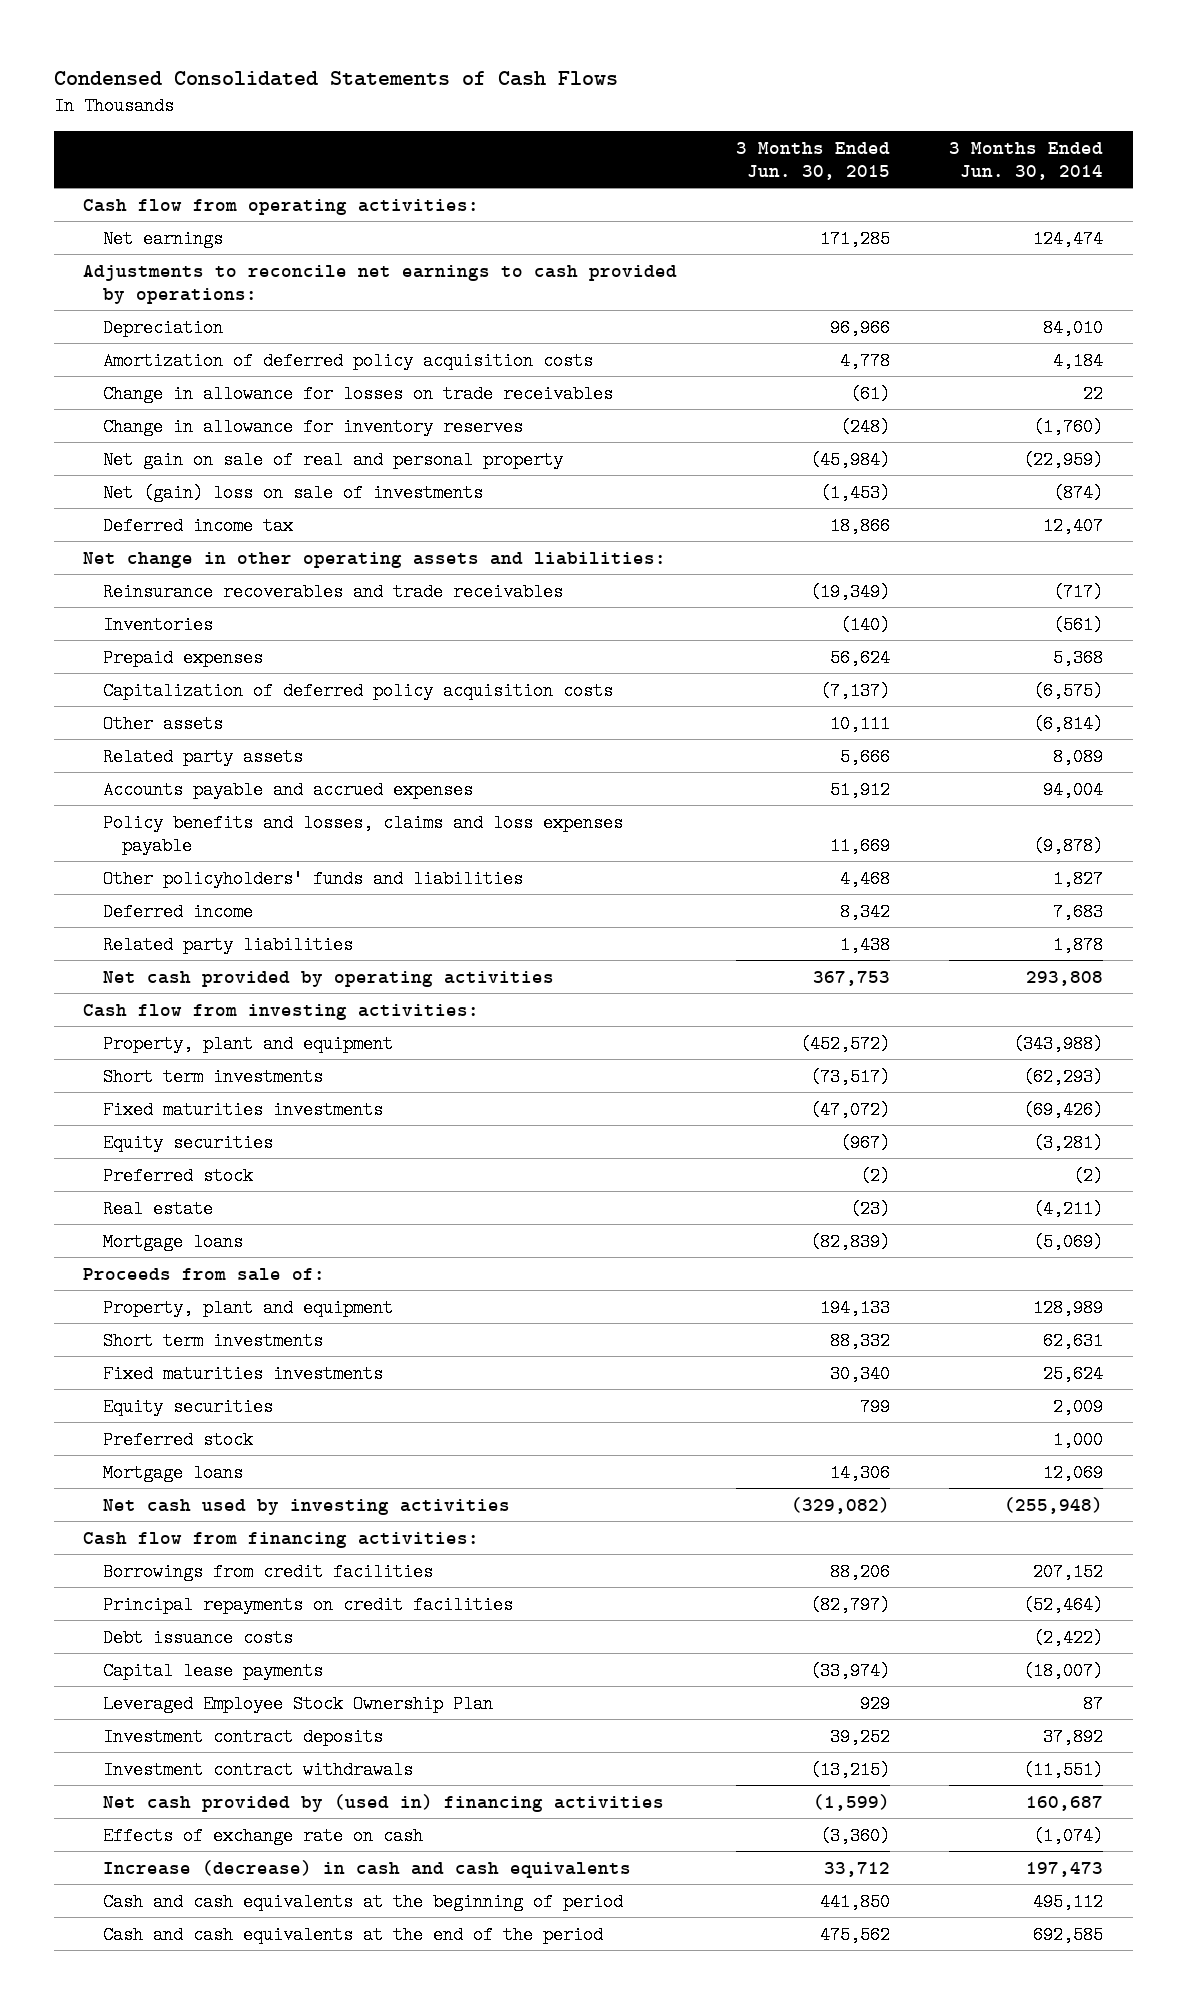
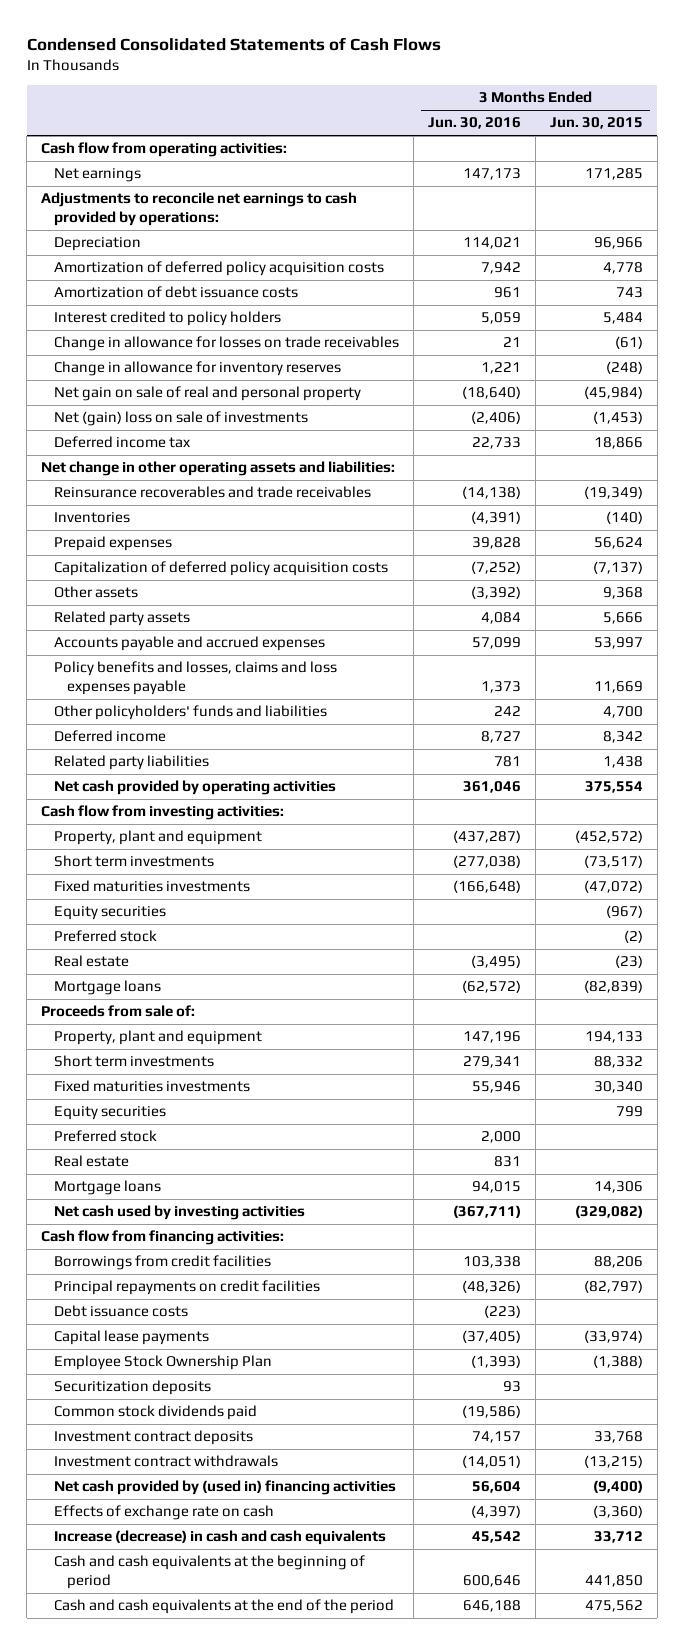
- | 3 Months Ended Jun. 30, 2015 | 3 Months Ended Jun. 30, 2014
+ | 3 Months Ended Jun. 30, 2016 | 3 Months Ended Jun. 30, 2015
+ Amortization of debt issuance costs | 961 | 743
+ Interest credited to policy holders | 5,059 | 5,484
- Other assets | 10,111 | (6,814)
+ Other assets | (3,392) | 9,368
- Accounts payable and accrued expenses | 51,912 | 94,004
+ Accounts payable and accrued expenses | 57,099 | 53,997
- Other policyholders' funds and liabilities | 4,468 | 1,827
+ Other policyholders' funds and liabilities | 242 | 4,700
- Net cash provided by operating activities | 367,753 | 293,808
+ Net cash provided by operating activities | 361,046 | 375,554
+ Real estate | 831 |
- Leveraged Employee Stock Ownership Plan | 929 | 87
- Investment contract deposits | 39,252 | 37,892
+ Employee Stock Ownership Plan | (1,393) | (1,388)
+ Securitization deposits | 93 |
+ Common stock dividends paid | (19,586) |
+ Investment contract deposits | 74,157 | 33,768
- Net cash provided by (used in) financing activities | (1,599) | 160,687
+ Net cash provided by (used in) financing activities | 56,604 | (9,400)

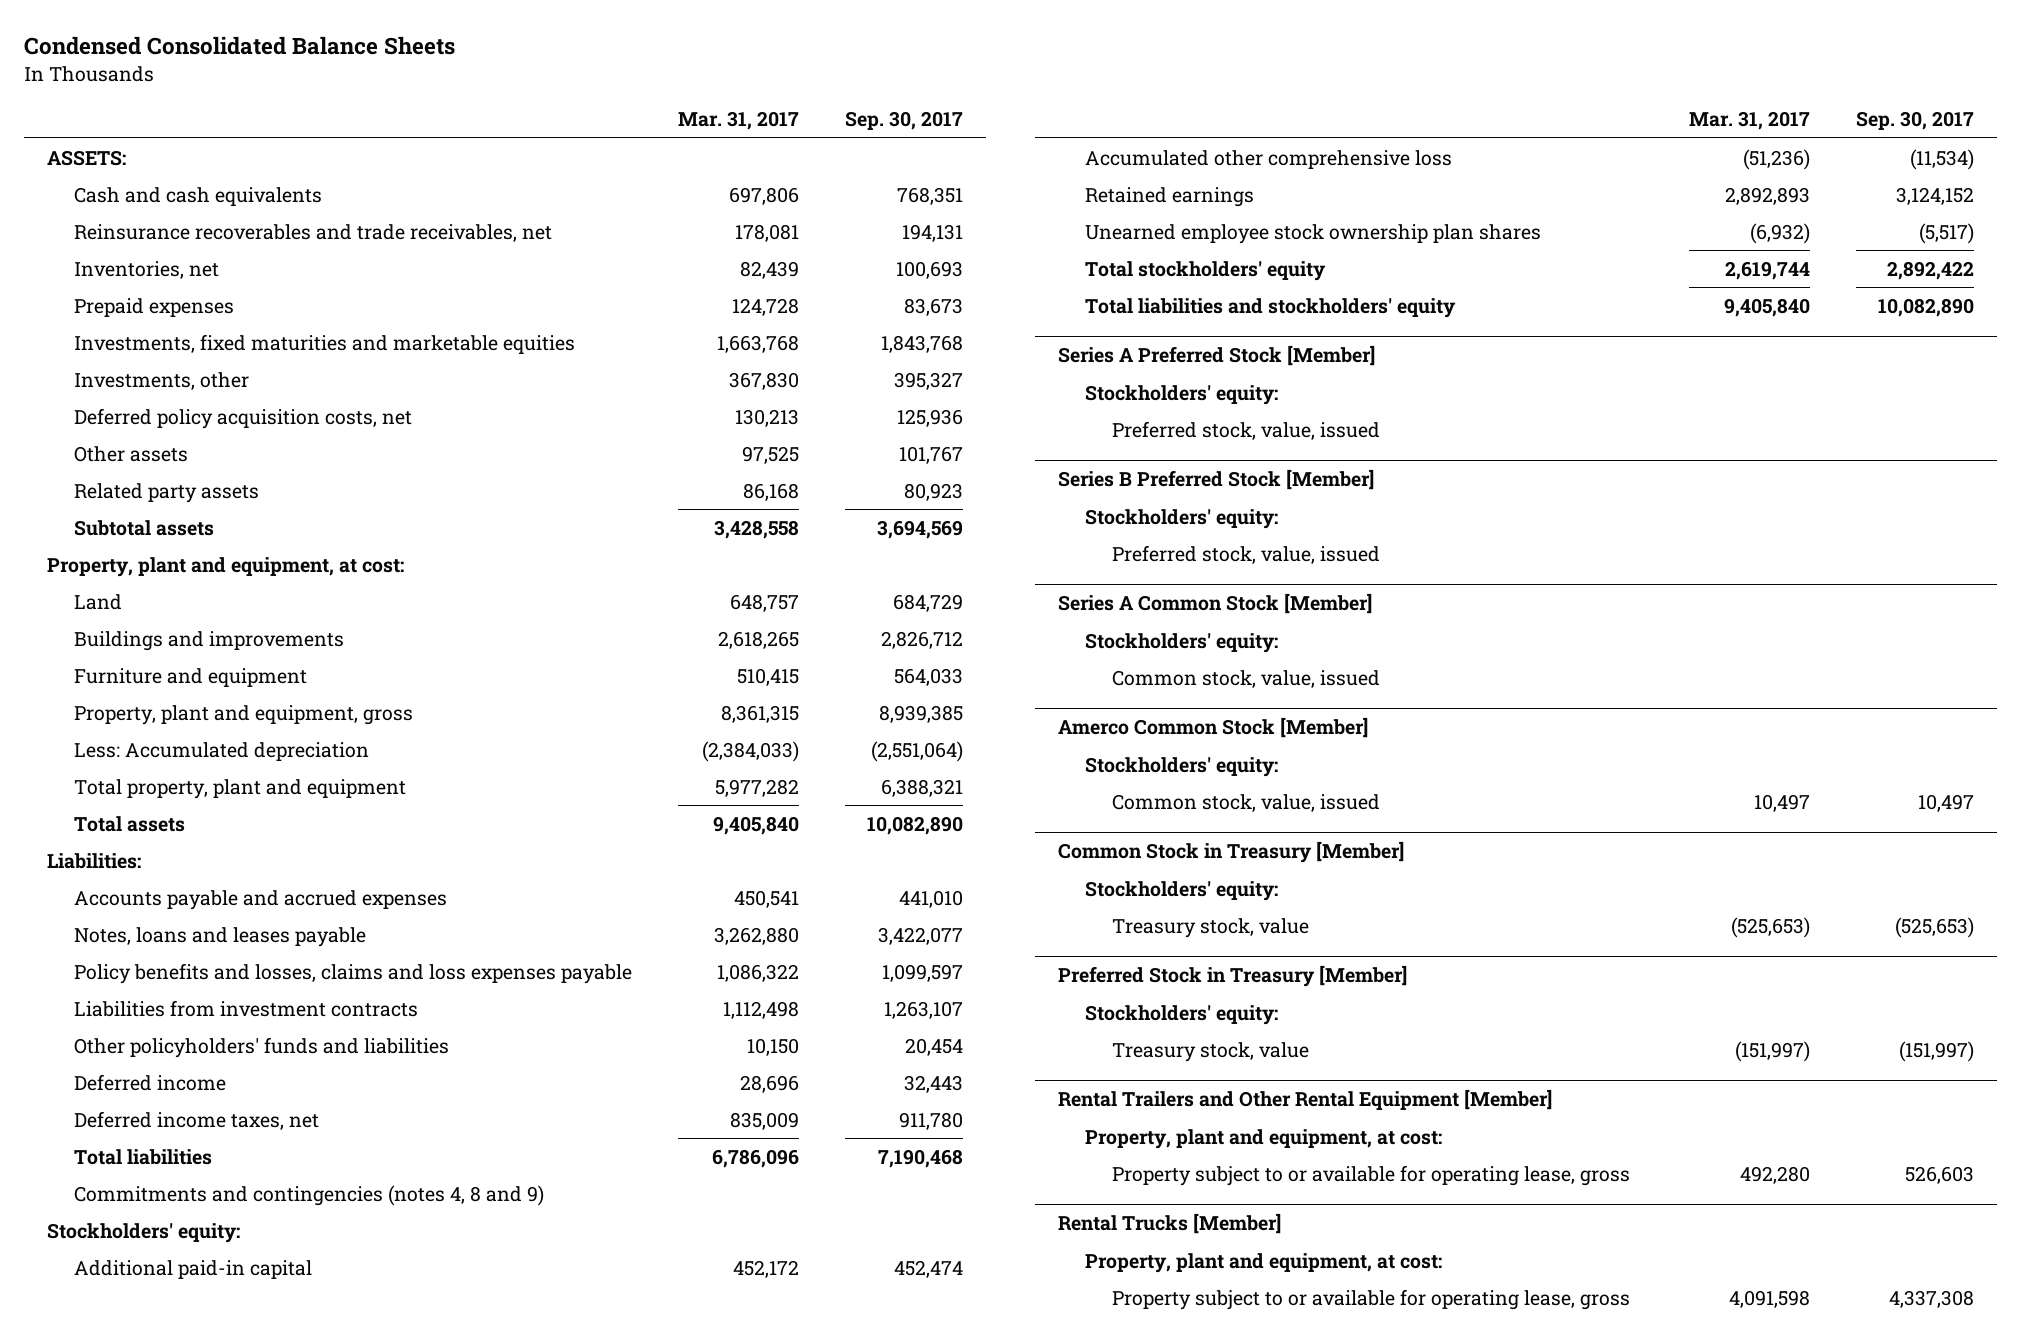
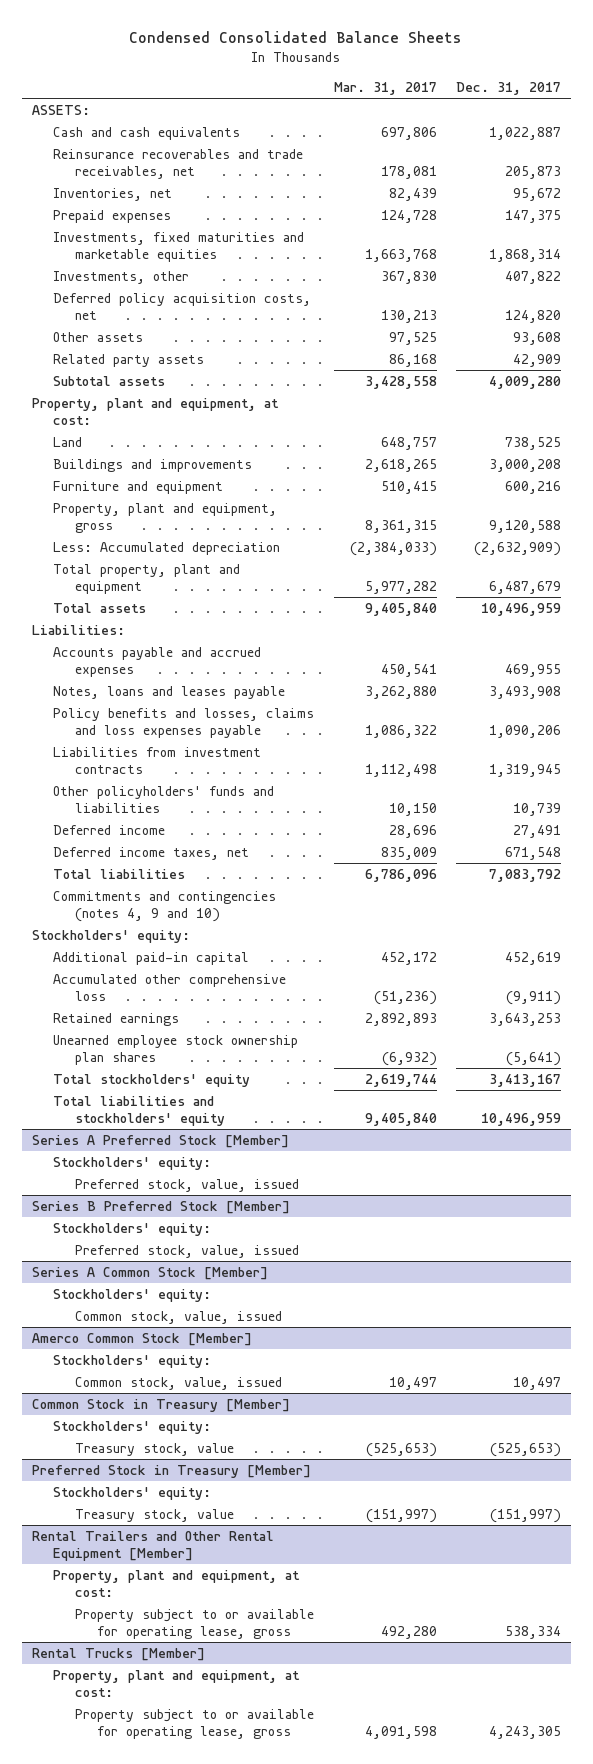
- | Mar. 31, 2017 | Sep. 30, 2017
+ | Mar. 31, 2017 | Dec. 31, 2017
- Commitments and contingencies (notes 4, 8 and 9)
+ Commitments and contingencies (notes 4, 9 and 10)

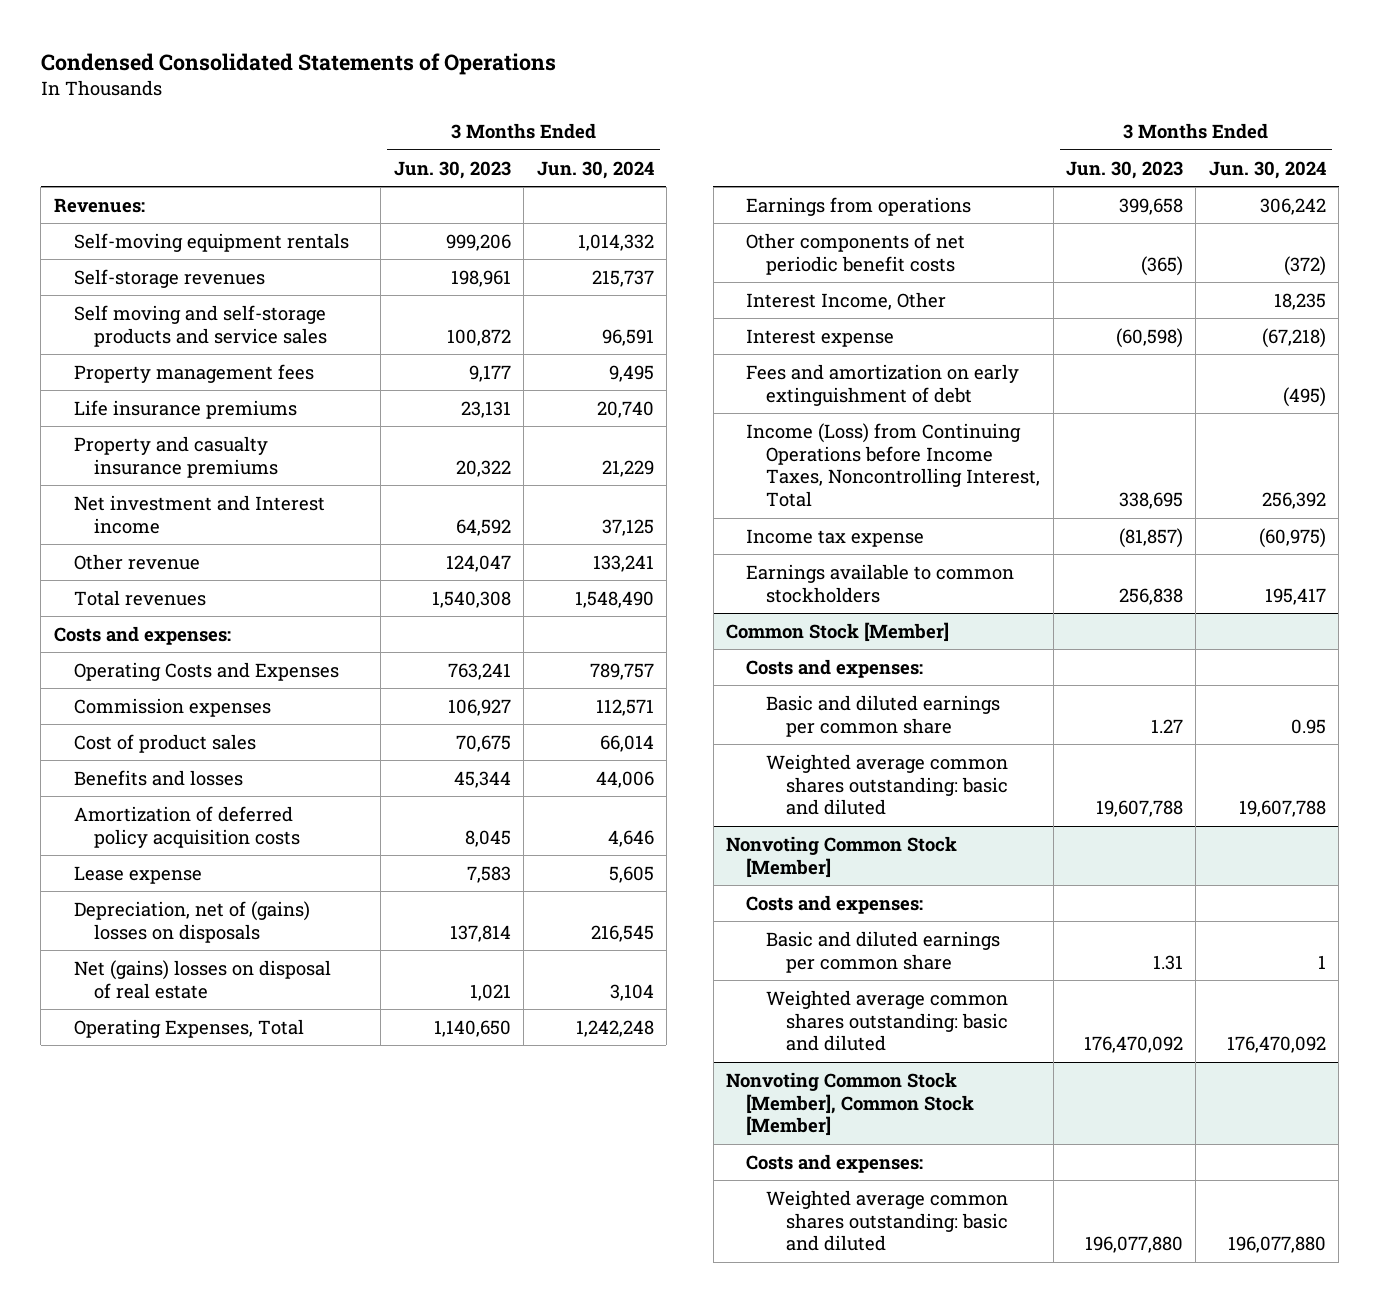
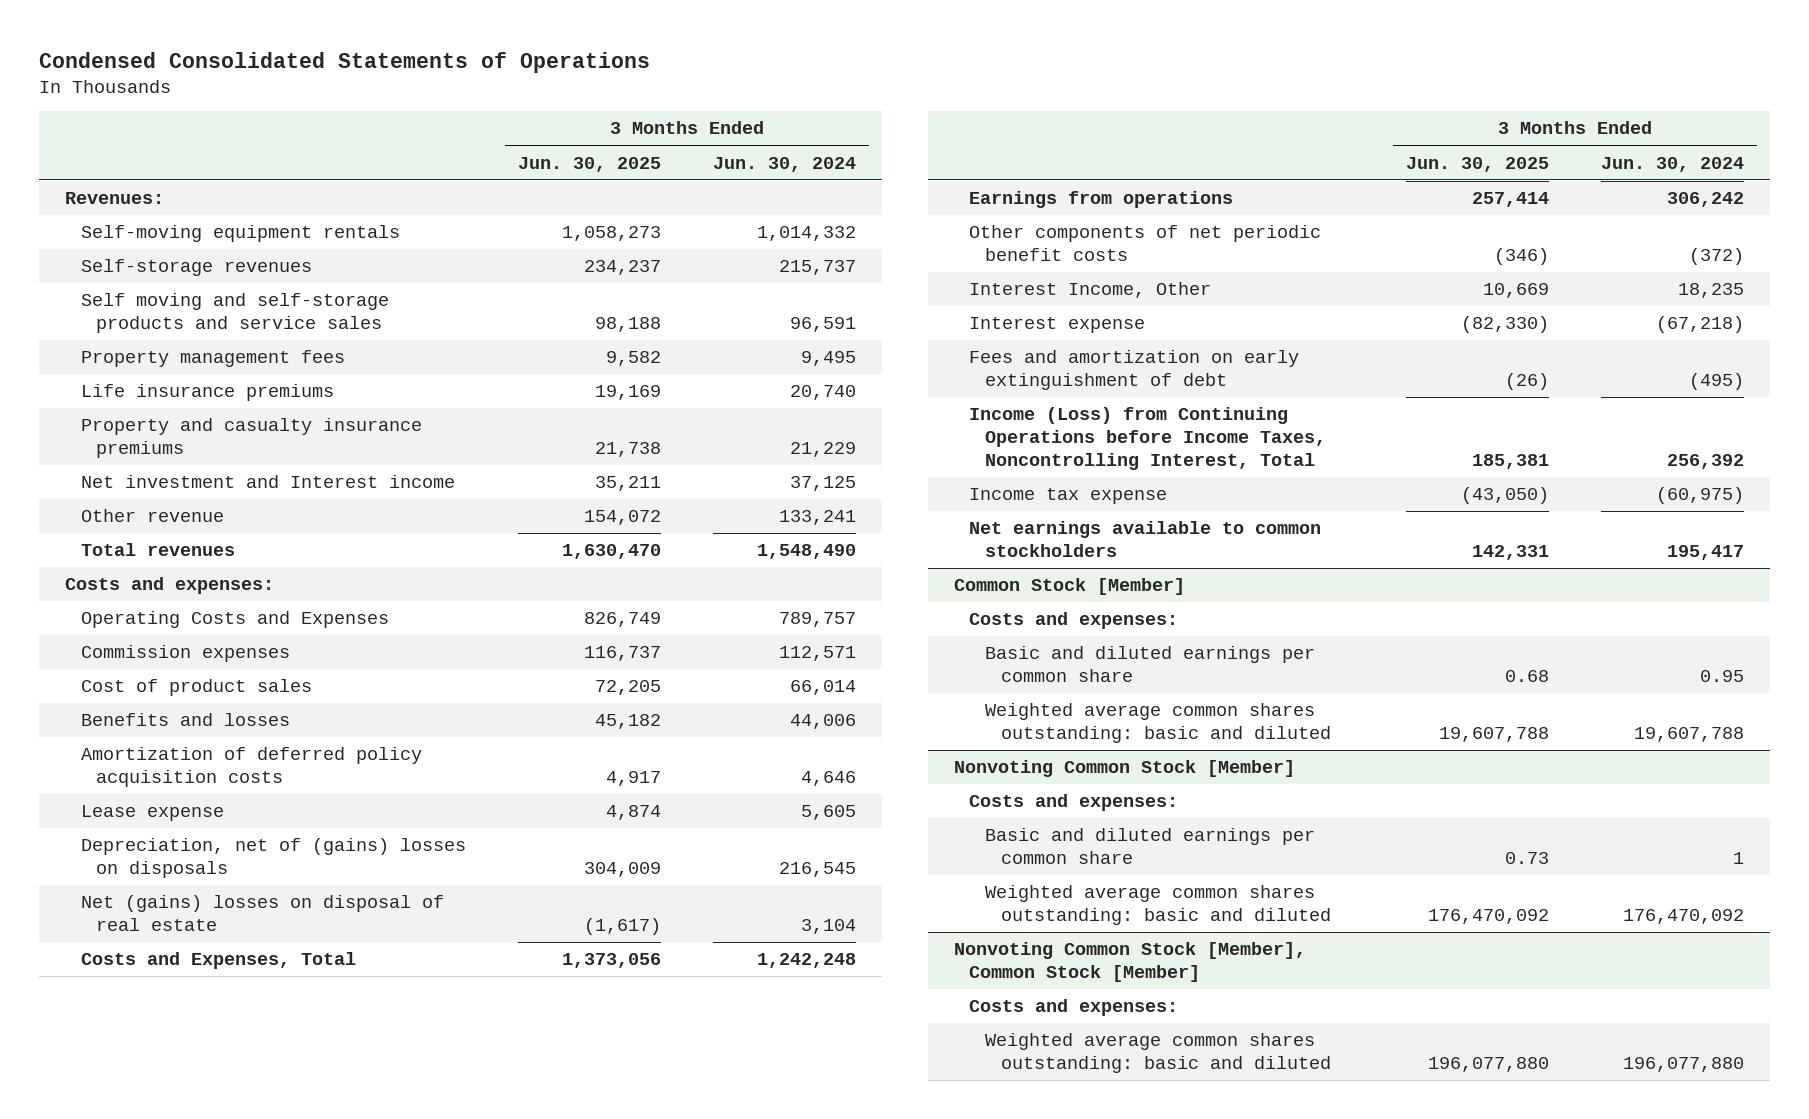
- | 3 Months Ended Jun. 30, 2023 | 3 Months Ended Jun. 30, 2024
+ | 3 Months Ended Jun. 30, 2025 | 3 Months Ended Jun. 30, 2024
- Operating Expenses, Total | 1,140,650 | 1,242,248
+ Costs and Expenses, Total | 1,373,056 | 1,242,248
- Earnings available to common stockholders | 256,838 | 195,417
+ Net earnings available to common stockholders | 142,331 | 195,417

